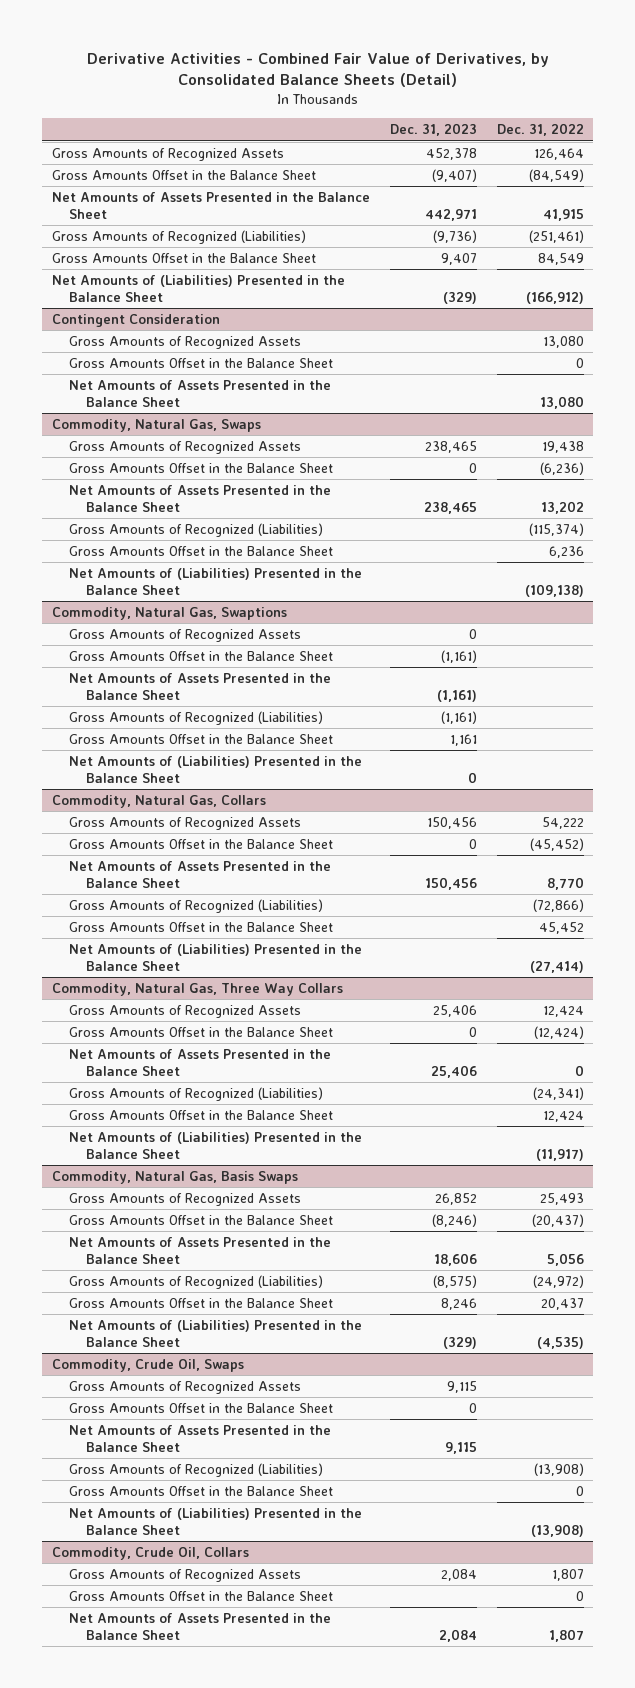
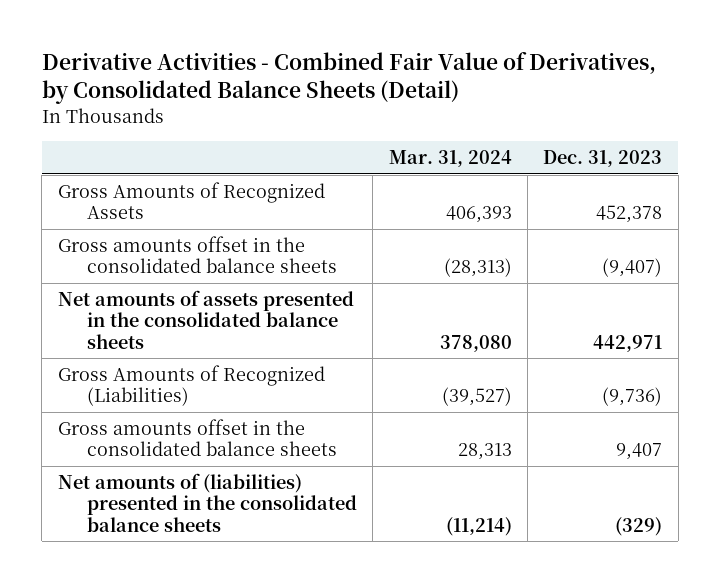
- | Dec. 31, 2023 | Dec. 31, 2022
+ | Mar. 31, 2024 | Dec. 31, 2023
- Gross Amounts Offset in the Balance Sheet | (9,407) | (84,549)
- Net Amounts of Assets Presented in the Balance Sheet | 442,971 | 41,915
+ Gross amounts offset in the consolidated balance sheets | (28,313) | (9,407)
+ Net amounts of assets presented in the consolidated balance sheets | 378,080 | 442,971
- Gross Amounts Offset in the Balance Sheet | 9,407 | 84,549
- Net Amounts of (Liabilities) Presented in the Balance Sheet | (329) | (166,912)
- Contingent Consideration
- Gross Amounts of Recognized Assets | | 13,080
- Gross Amounts Offset in the Balance Sheet | | 0
- Net Amounts of Assets Presented in the Balance Sheet | | 13,080
- Commodity, Natural Gas, Swaps
- Gross Amounts of Recognized Assets | 238,465 | 19,438
- Gross Amounts Offset in the Balance Sheet | 0 | (6,236)
- Net Amounts of Assets Presented in the Balance Sheet | 238,465 | 13,202
- Gross Amounts of Recognized (Liabilities) | | (115,374)
- Gross Amounts Offset in the Balance Sheet | | 6,236
- Net Amounts of (Liabilities) Presented in the Balance Sheet | | (109,138)
- Commodity, Natural Gas, Swaptions
- Gross Amounts of Recognized Assets | 0 |
- Gross Amounts Offset in the Balance Sheet | (1,161) |
- Net Amounts of Assets Presented in the Balance Sheet | (1,161) |
- Gross Amounts of Recognized (Liabilities) | (1,161) |
- Gross Amounts Offset in the Balance Sheet | 1,161 |
- Net Amounts of (Liabilities) Presented in the Balance Sheet | 0 |
- Commodity, Natural Gas, Collars
- Gross Amounts of Recognized Assets | 150,456 | 54,222
- Gross Amounts Offset in the Balance Sheet | 0 | (45,452)
- Net Amounts of Assets Presented in the Balance Sheet | 150,456 | 8,770
- Gross Amounts of Recognized (Liabilities) | | (72,866)
- Gross Amounts Offset in the Balance Sheet | | 45,452
- Net Amounts of (Liabilities) Presented in the Balance Sheet | | (27,414)
- Commodity, Natural Gas, Three Way Collars
- Gross Amounts of Recognized Assets | 25,406 | 12,424
- Gross Amounts Offset in the Balance Sheet | 0 | (12,424)
- Net Amounts of Assets Presented in the Balance Sheet | 25,406 | 0
- Gross Amounts of Recognized (Liabilities) | | (24,341)
- Gross Amounts Offset in the Balance Sheet | | 12,424
- Net Amounts of (Liabilities) Presented in the Balance Sheet | | (11,917)
- Commodity, Natural Gas, Basis Swaps
- Gross Amounts of Recognized Assets | 26,852 | 25,493
- Gross Amounts Offset in the Balance Sheet | (8,246) | (20,437)
- Net Amounts of Assets Presented in the Balance Sheet | 18,606 | 5,056
- Gross Amounts of Recognized (Liabilities) | (8,575) | (24,972)
- Gross Amounts Offset in the Balance Sheet | 8,246 | 20,437
- Net Amounts of (Liabilities) Presented in the Balance Sheet | (329) | (4,535)
- Commodity, Crude Oil, Swaps
- Gross Amounts of Recognized Assets | 9,115 |
- Gross Amounts Offset in the Balance Sheet | 0 |
- Net Amounts of Assets Presented in the Balance Sheet | 9,115 |
- Gross Amounts of Recognized (Liabilities) | | (13,908)
- Gross Amounts Offset in the Balance Sheet | | 0
- Net Amounts of (Liabilities) Presented in the Balance Sheet | | (13,908)
- Commodity, Crude Oil, Collars
- Gross Amounts of Recognized Assets | 2,084 | 1,807
- Gross Amounts Offset in the Balance Sheet | | 0
- Net Amounts of Assets Presented in the Balance Sheet | 2,084 | 1,807
+ Gross amounts offset in the consolidated balance sheets | 28,313 | 9,407
+ Net amounts of (liabilities) presented in the consolidated balance sheets | (11,214) | (329)

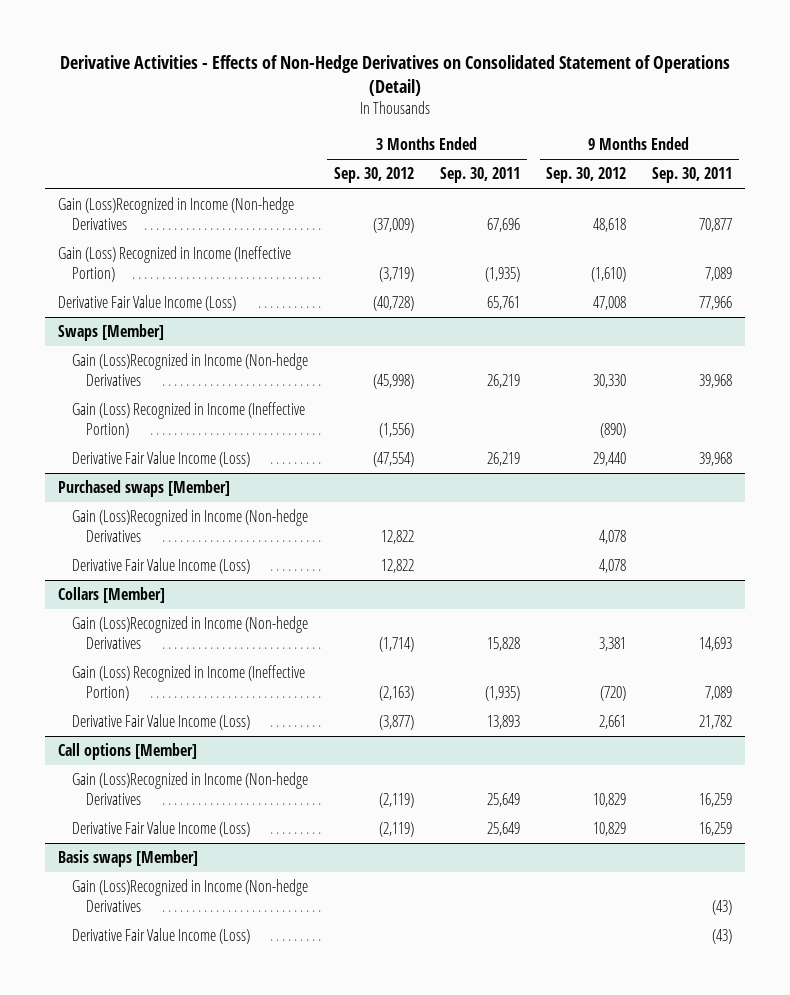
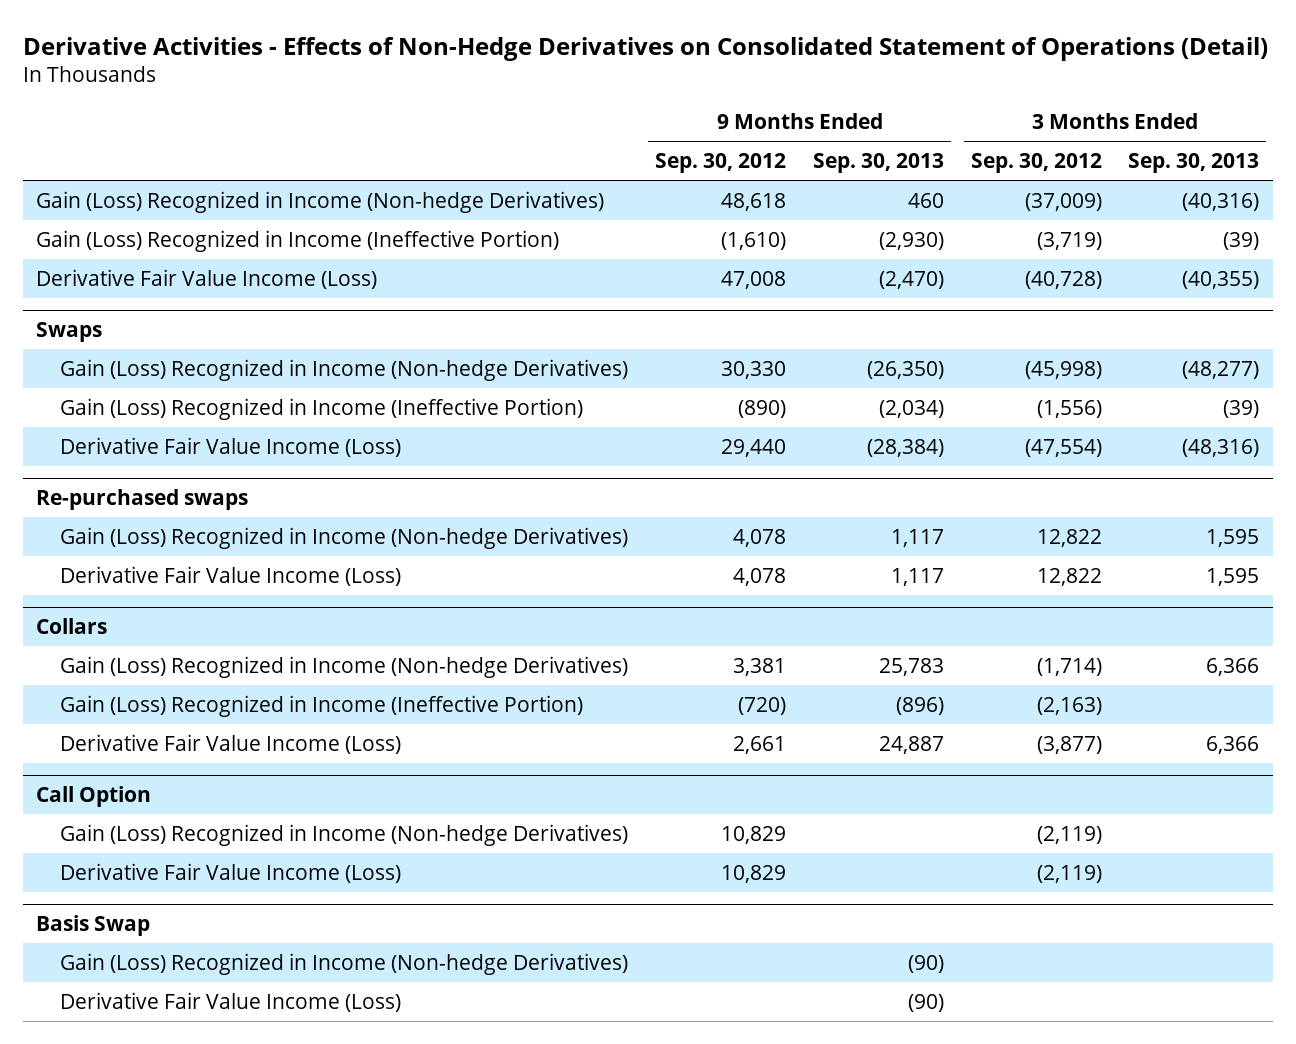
- | 3 Months Ended Sep. 30, 2012 | 3 Months Ended Sep. 30, 2011 | 9 Months Ended Sep. 30, 2012 | 9 Months Ended Sep. 30, 2011
+ | 9 Months Ended Sep. 30, 2012 | 9 Months Ended Sep. 30, 2013 | 3 Months Ended Sep. 30, 2012 | 3 Months Ended Sep. 30, 2013
- Gain (Loss)Recognized in Income (Non-hedge Derivatives | (37,009) | 67,696 | 48,618 | 70,877
+ Gain (Loss) Recognized in Income (Non-hedge Derivatives) | 48,618 | 460 | (37,009) | (40,316)
- Swaps [Member]
- Gain (Loss)Recognized in Income (Non-hedge Derivatives | (45,998) | 26,219 | 30,330 | 39,968
+ Swaps
+ Gain (Loss) Recognized in Income (Non-hedge Derivatives) | 30,330 | (26,350) | (45,998) | (48,277)
- Purchased swaps [Member]
- Gain (Loss)Recognized in Income (Non-hedge Derivatives | 12,822 | | 4,078 |
+ Re-purchased swaps
+ Gain (Loss) Recognized in Income (Non-hedge Derivatives) | 4,078 | 1,117 | 12,822 | 1,595
- Collars [Member]
- Gain (Loss)Recognized in Income (Non-hedge Derivatives | (1,714) | 15,828 | 3,381 | 14,693
+ Collars
+ Gain (Loss) Recognized in Income (Non-hedge Derivatives) | 3,381 | 25,783 | (1,714) | 6,366
- Call options [Member]
- Gain (Loss)Recognized in Income (Non-hedge Derivatives | (2,119) | 25,649 | 10,829 | 16,259
+ Call Option
+ Gain (Loss) Recognized in Income (Non-hedge Derivatives) | 10,829 | | (2,119) |
- Basis swaps [Member]
- Gain (Loss)Recognized in Income (Non-hedge Derivatives | | | | (43)
+ Basis Swap
+ Gain (Loss) Recognized in Income (Non-hedge Derivatives) | | (90) | |

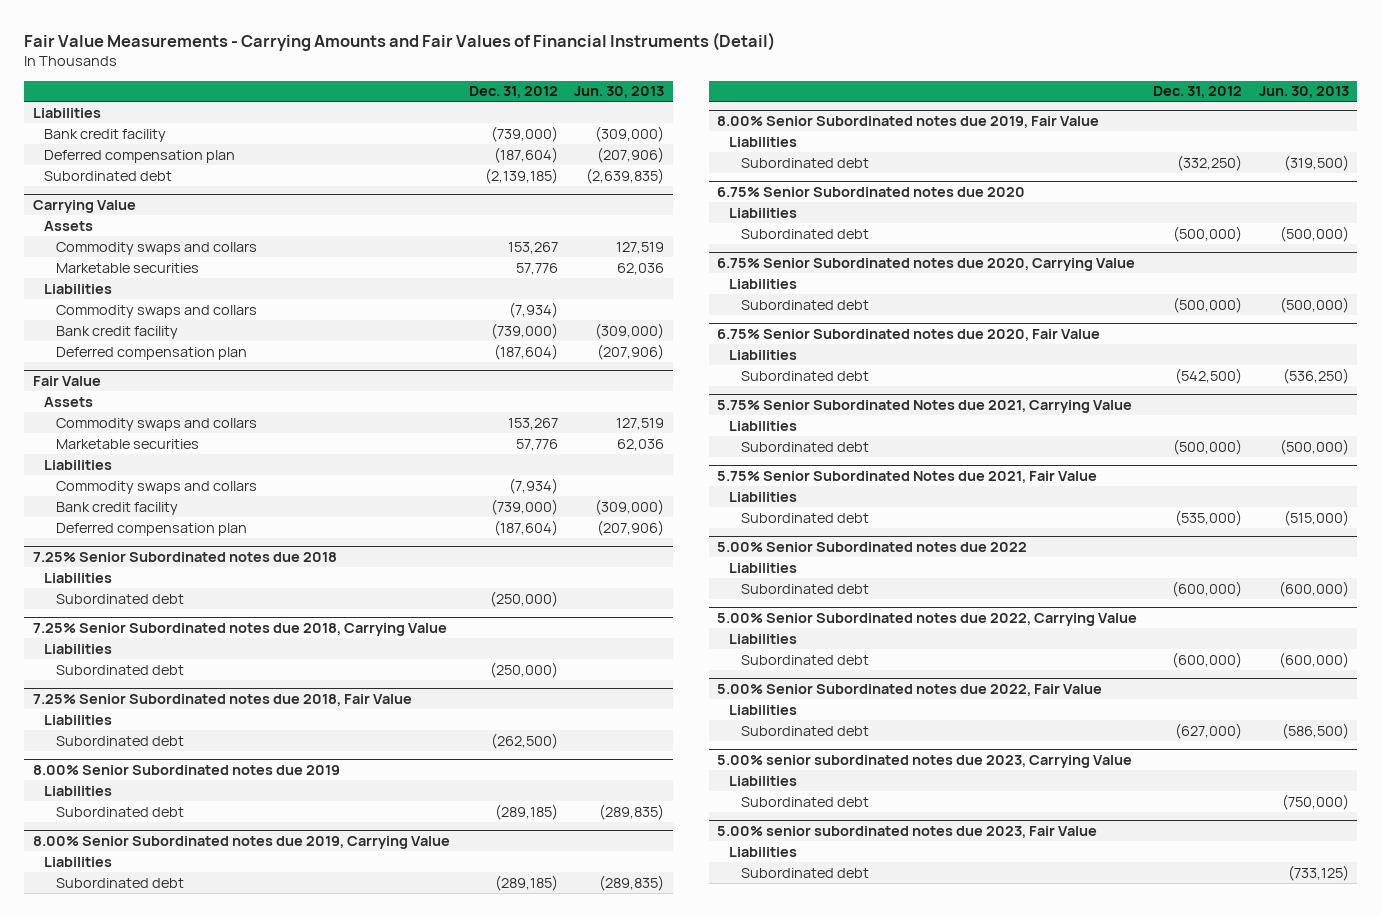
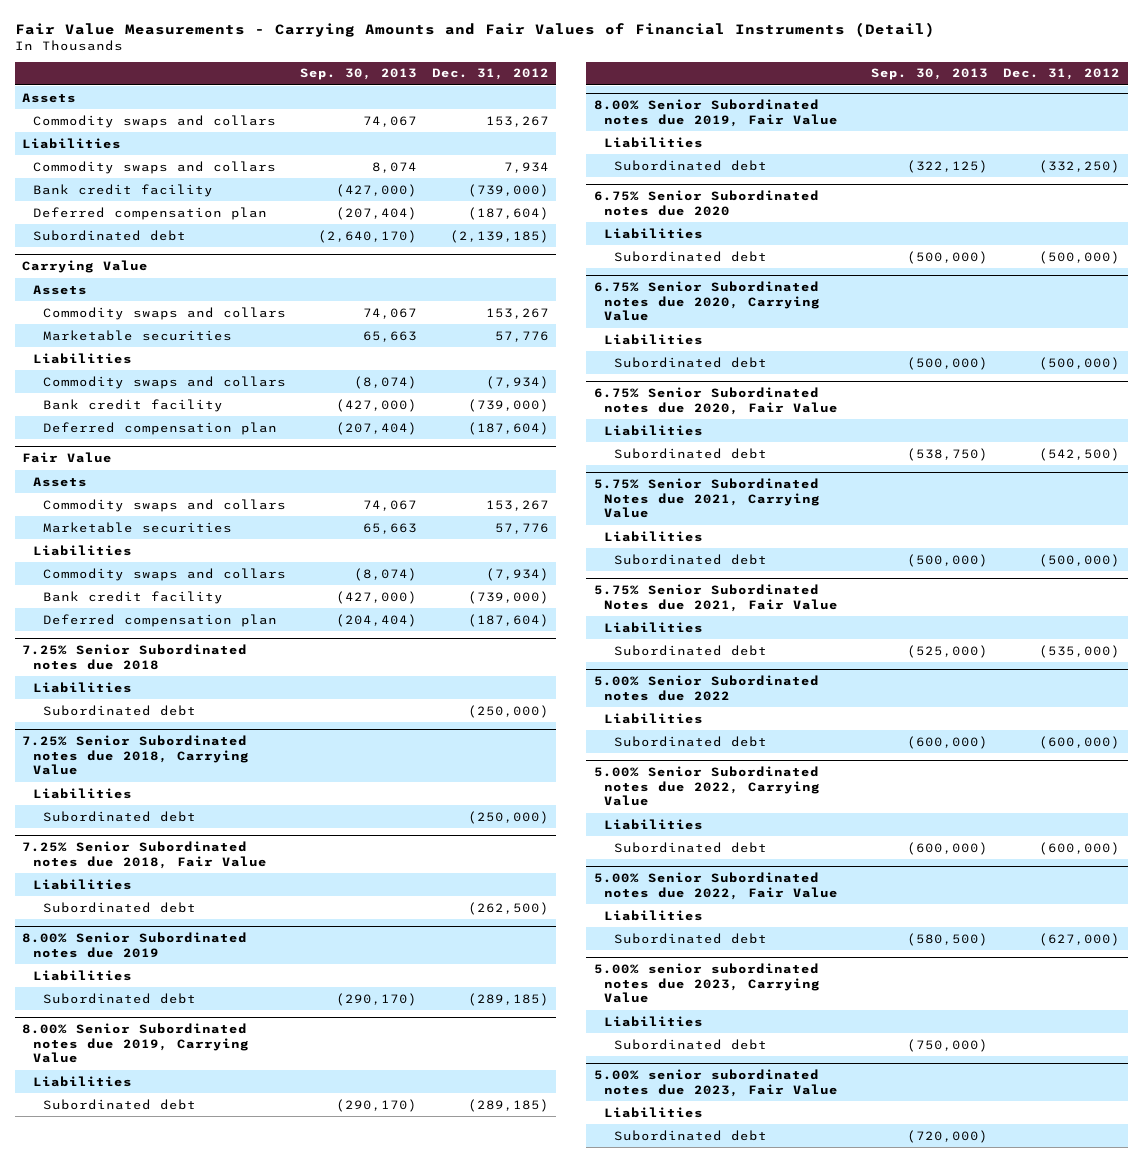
- | Dec. 31, 2012 | Jun. 30, 2013
+ | Sep. 30, 2013 | Dec. 31, 2012
+ Assets
+ Commodity swaps and collars | 74,067 | 153,267
+ Commodity swaps and collars | 8,074 | 7,934

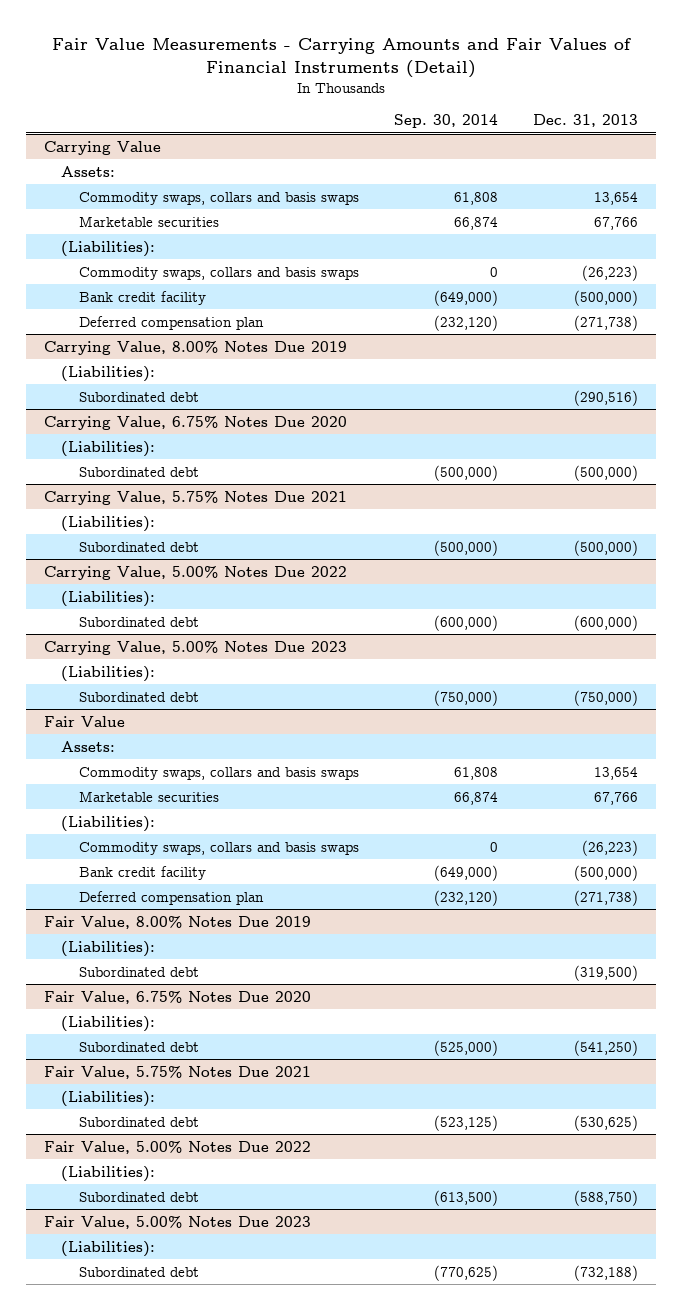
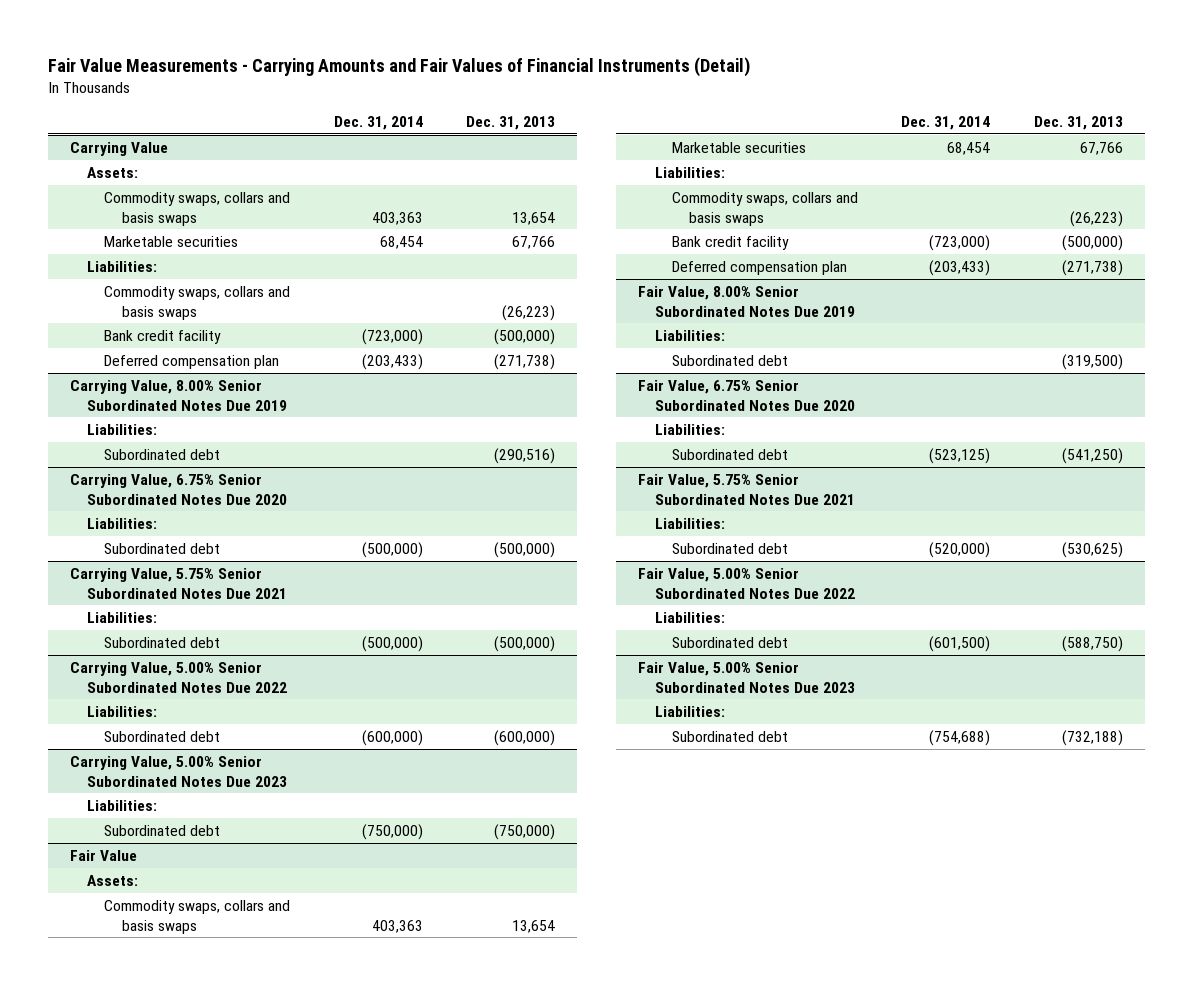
- | Sep. 30, 2014 | Dec. 31, 2013
+ | Dec. 31, 2014 | Dec. 31, 2013
@ Carrying Value
- (Liabilities):
+ Liabilities:
- Carrying Value, 8.00% Notes Due 2019
- (Liabilities):
+ Carrying Value, 8.00% Senior Subordinated Notes Due 2019
+ Liabilities:
- Carrying Value, 6.75% Notes Due 2020
- (Liabilities):
+ Carrying Value, 6.75% Senior Subordinated Notes Due 2020
+ Liabilities:
- Carrying Value, 5.75% Notes Due 2021
- (Liabilities):
+ Carrying Value, 5.75% Senior Subordinated Notes Due 2021
+ Liabilities:
- Carrying Value, 5.00% Notes Due 2022
- (Liabilities):
+ Carrying Value, 5.00% Senior Subordinated Notes Due 2022
+ Liabilities:
- Carrying Value, 5.00% Notes Due 2023
- (Liabilities):
+ Carrying Value, 5.00% Senior Subordinated Notes Due 2023
+ Liabilities:
@ Fair Value
- (Liabilities):
+ Liabilities:
- Fair Value, 8.00% Notes Due 2019
- (Liabilities):
+ Fair Value, 8.00% Senior Subordinated Notes Due 2019
+ Liabilities:
- Fair Value, 6.75% Notes Due 2020
- (Liabilities):
+ Fair Value, 6.75% Senior Subordinated Notes Due 2020
+ Liabilities:
- Fair Value, 5.75% Notes Due 2021
- (Liabilities):
+ Fair Value, 5.75% Senior Subordinated Notes Due 2021
+ Liabilities:
- Fair Value, 5.00% Notes Due 2022
- (Liabilities):
+ Fair Value, 5.00% Senior Subordinated Notes Due 2022
+ Liabilities:
- Fair Value, 5.00% Notes Due 2023
- (Liabilities):
+ Fair Value, 5.00% Senior Subordinated Notes Due 2023
+ Liabilities:

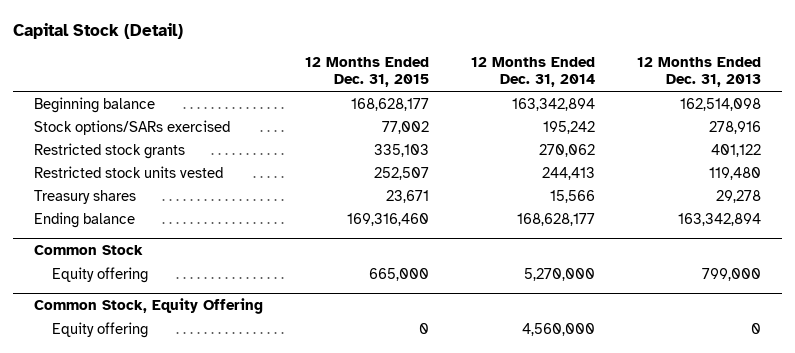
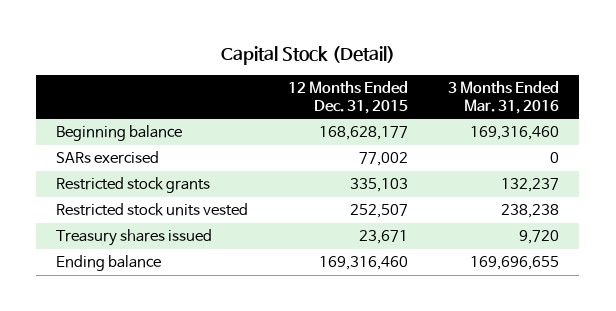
- | 12 Months Ended Dec. 31, 2015 | 12 Months Ended Dec. 31, 2014 | 12 Months Ended Dec. 31, 2013
+ | 12 Months Ended Dec. 31, 2015 | 3 Months Ended Mar. 31, 2016
- Stock options/SARs exercised | 77,002 | 195,242 | 278,916
+ SARs exercised | 77,002 | 0
- Treasury shares | 23,671 | 15,566 | 29,278
+ Treasury shares issued | 23,671 | 9,720
- Common Stock
- Equity offering | 665,000 | 5,270,000 | 799,000
- Common Stock, Equity Offering
- Equity offering | 0 | 4,560,000 | 0

